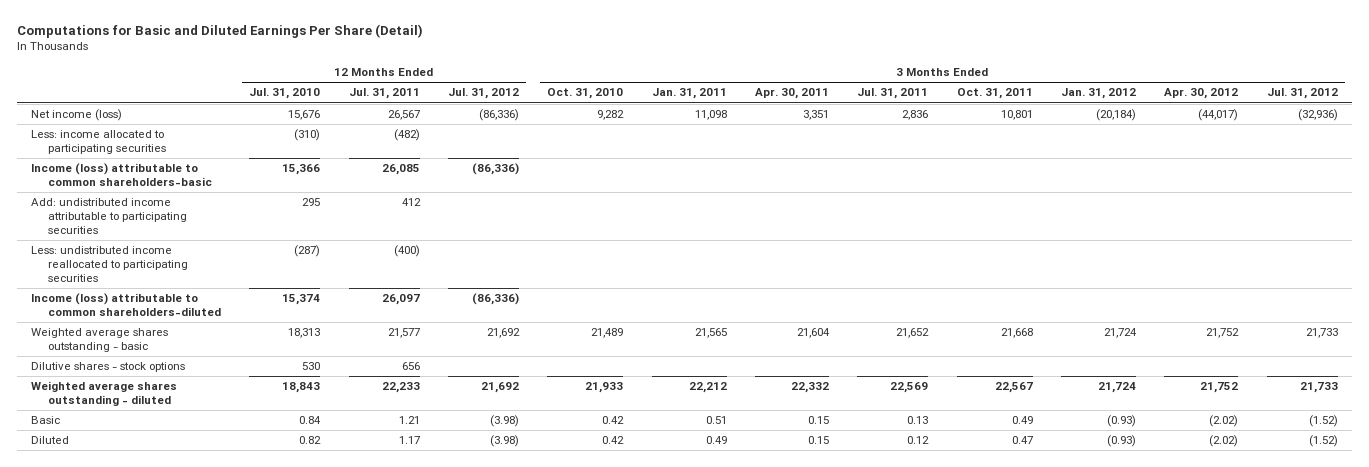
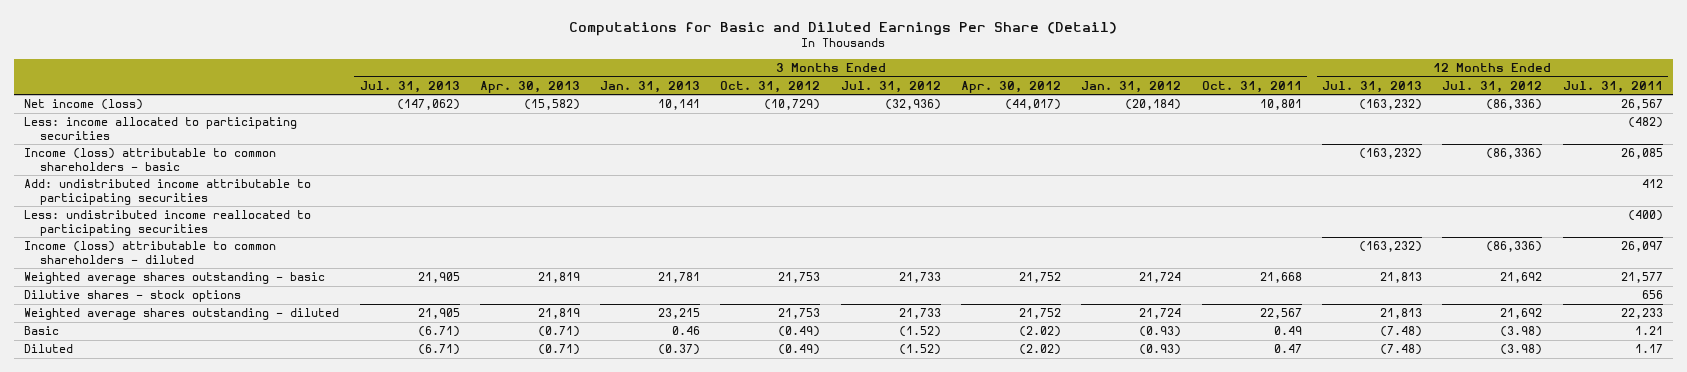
- | 12 Months Ended Jul. 31, 2010 | 12 Months Ended Jul. 31, 2011 | 12 Months Ended Jul. 31, 2012 | 3 Months Ended Oct. 31, 2010 | 3 Months Ended Jan. 31, 2011 | 3 Months Ended Apr. 30, 2011 | 3 Months Ended Jul. 31, 2011 | 3 Months Ended Oct. 31, 2011 | 3 Months Ended Jan. 31, 2012 | 3 Months Ended Apr. 30, 2012 | 3 Months Ended Jul. 31, 2012
+ | 3 Months Ended Jul. 31, 2013 | 3 Months Ended Apr. 30, 2013 | 3 Months Ended Jan. 31, 2013 | 3 Months Ended Oct. 31, 2012 | 3 Months Ended Jul. 31, 2012 | 3 Months Ended Apr. 30, 2012 | 3 Months Ended Jan. 31, 2012 | 3 Months Ended Oct. 31, 2011 | 12 Months Ended Jul. 31, 2013 | 12 Months Ended Jul. 31, 2012 | 12 Months Ended Jul. 31, 2011
- Income (loss) attributable to common shareholders-basic | 15,366 | 26,085 | (86,336) | | | | | | | |
+ Income (loss) attributable to common shareholders - basic | | | | | | | | | (163,232) | (86,336) | 26,085
- Income (loss) attributable to common shareholders-diluted | 15,374 | 26,097 | (86,336) | | | | | | | |
+ Income (loss) attributable to common shareholders - diluted | | | | | | | | | (163,232) | (86,336) | 26,097

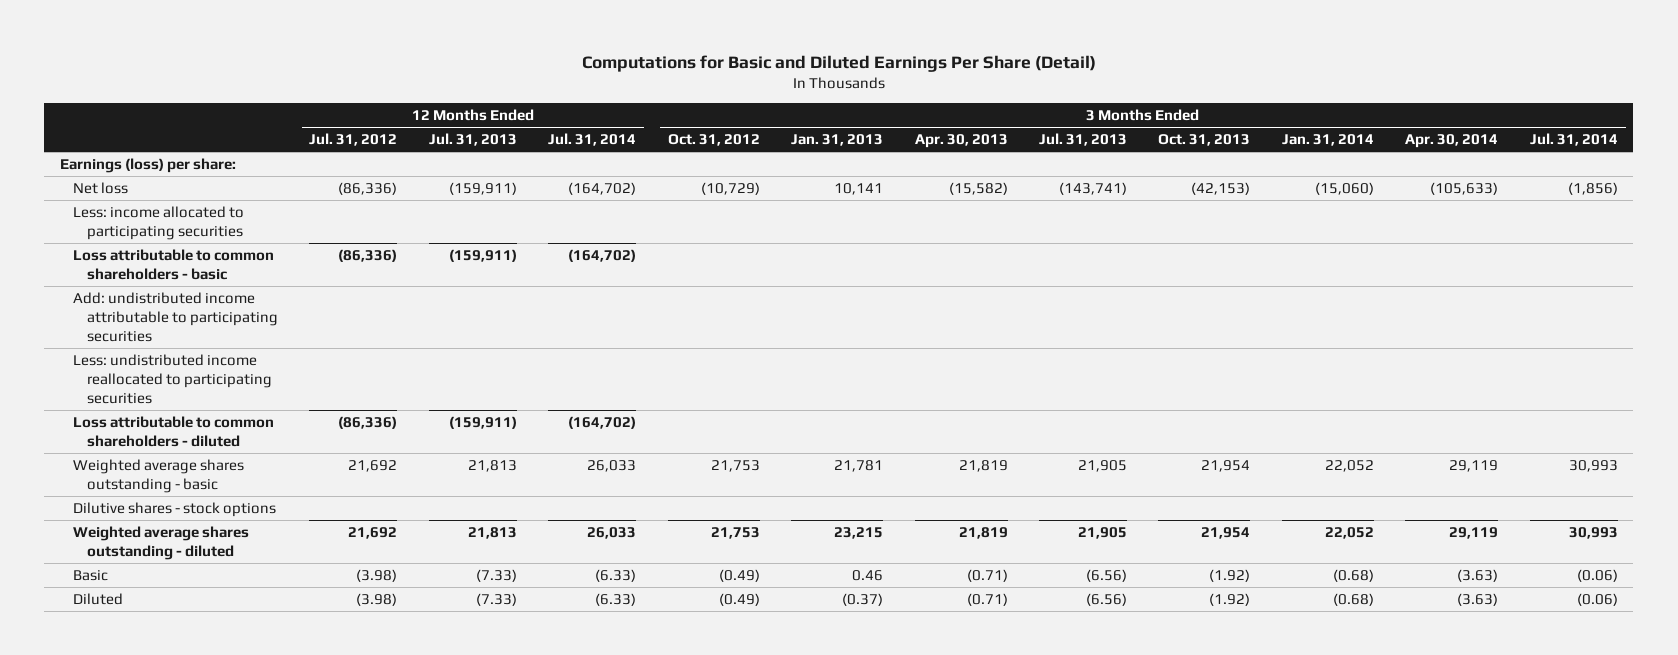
- | 3 Months Ended Jul. 31, 2013 | 3 Months Ended Apr. 30, 2013 | 3 Months Ended Jan. 31, 2013 | 3 Months Ended Oct. 31, 2012 | 3 Months Ended Jul. 31, 2012 | 3 Months Ended Apr. 30, 2012 | 3 Months Ended Jan. 31, 2012 | 3 Months Ended Oct. 31, 2011 | 12 Months Ended Jul. 31, 2013 | 12 Months Ended Jul. 31, 2012 | 12 Months Ended Jul. 31, 2011
+ | 12 Months Ended Jul. 31, 2012 | 12 Months Ended Jul. 31, 2013 | 12 Months Ended Jul. 31, 2014 | 3 Months Ended Oct. 31, 2012 | 3 Months Ended Jan. 31, 2013 | 3 Months Ended Apr. 30, 2013 | 3 Months Ended Jul. 31, 2013 | 3 Months Ended Oct. 31, 2013 | 3 Months Ended Jan. 31, 2014 | 3 Months Ended Apr. 30, 2014 | 3 Months Ended Jul. 31, 2014
- Net income (loss) | (147,062) | (15,582) | 10,141 | (10,729) | (32,936) | (44,017) | (20,184) | 10,801 | (163,232) | (86,336) | 26,567
+ Earnings (loss) per share:
+ Net loss | (86,336) | (159,911) | (164,702) | (10,729) | 10,141 | (15,582) | (143,741) | (42,153) | (15,060) | (105,633) | (1,856)
- Income (loss) attributable to common shareholders - basic | | | | | | | | | (163,232) | (86,336) | 26,085
+ Loss attributable to common shareholders - basic | (86,336) | (159,911) | (164,702) | | | | | | | |
- Income (loss) attributable to common shareholders - diluted | | | | | | | | | (163,232) | (86,336) | 26,097
+ Loss attributable to common shareholders - diluted | (86,336) | (159,911) | (164,702) | | | | | | | |
- Basic | (6.71) | (0.71) | 0.46 | (0.49) | (1.52) | (2.02) | (0.93) | 0.49 | (7.48) | (3.98) | 1.21
- Diluted | (6.71) | (0.71) | (0.37) | (0.49) | (1.52) | (2.02) | (0.93) | 0.47 | (7.48) | (3.98) | 1.17
+ Basic | (3.98) | (7.33) | (6.33) | (0.49) | 0.46 | (0.71) | (6.56) | (1.92) | (0.68) | (3.63) | (0.06)
+ Diluted | (3.98) | (7.33) | (6.33) | (0.49) | (0.37) | (0.71) | (6.56) | (1.92) | (0.68) | (3.63) | (0.06)

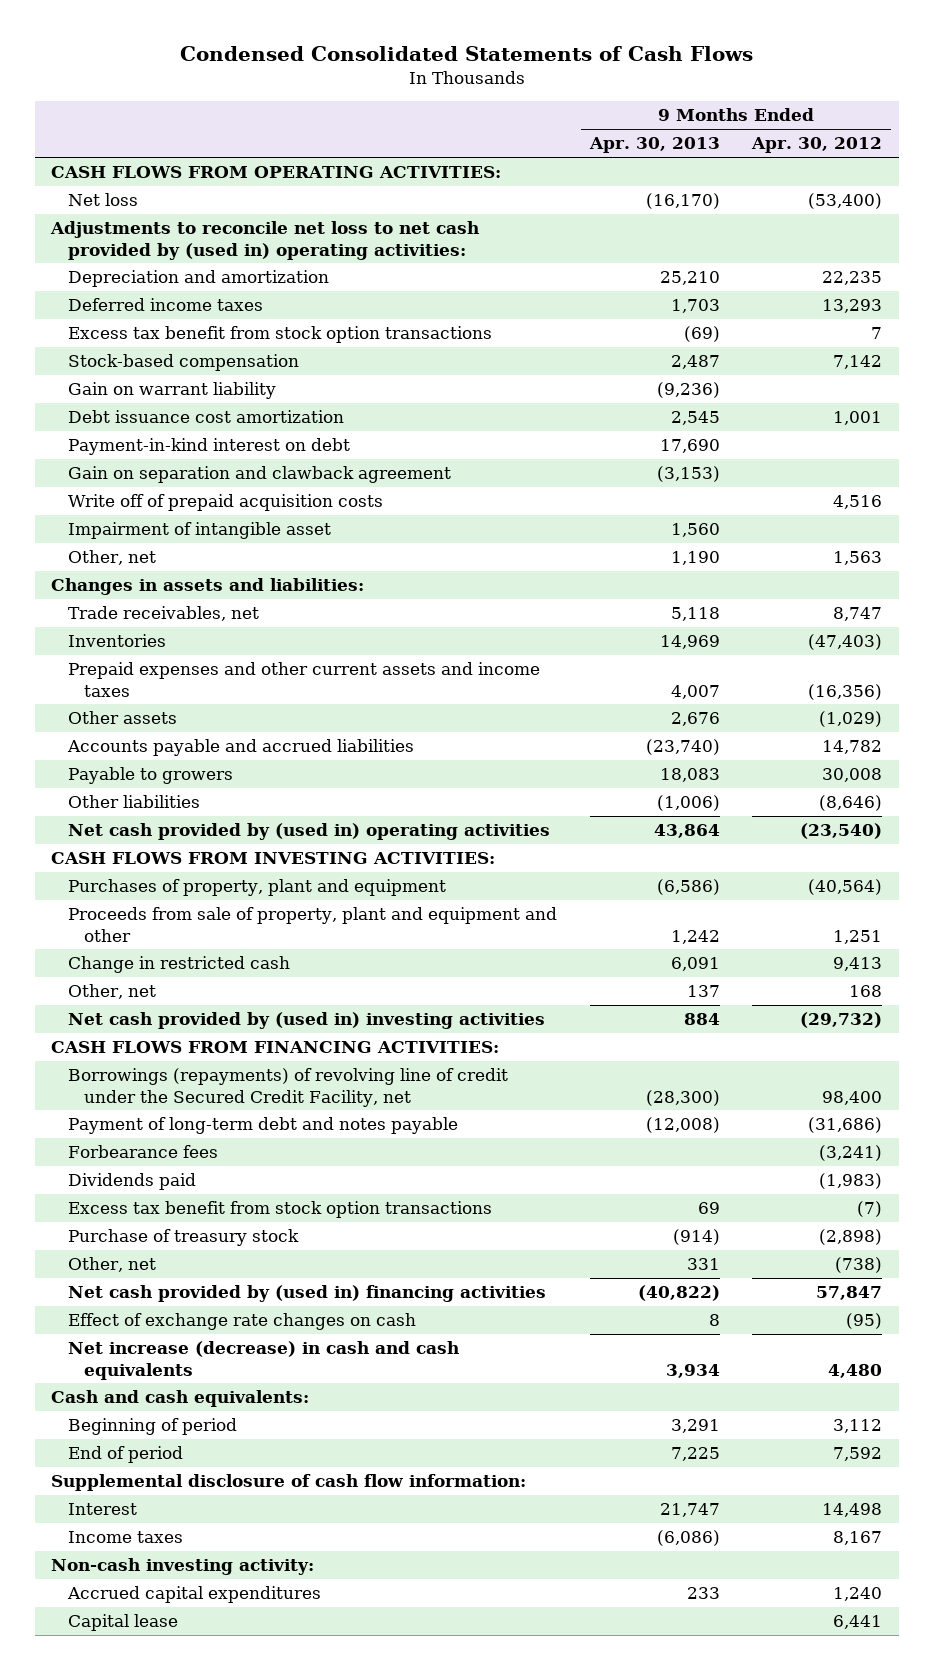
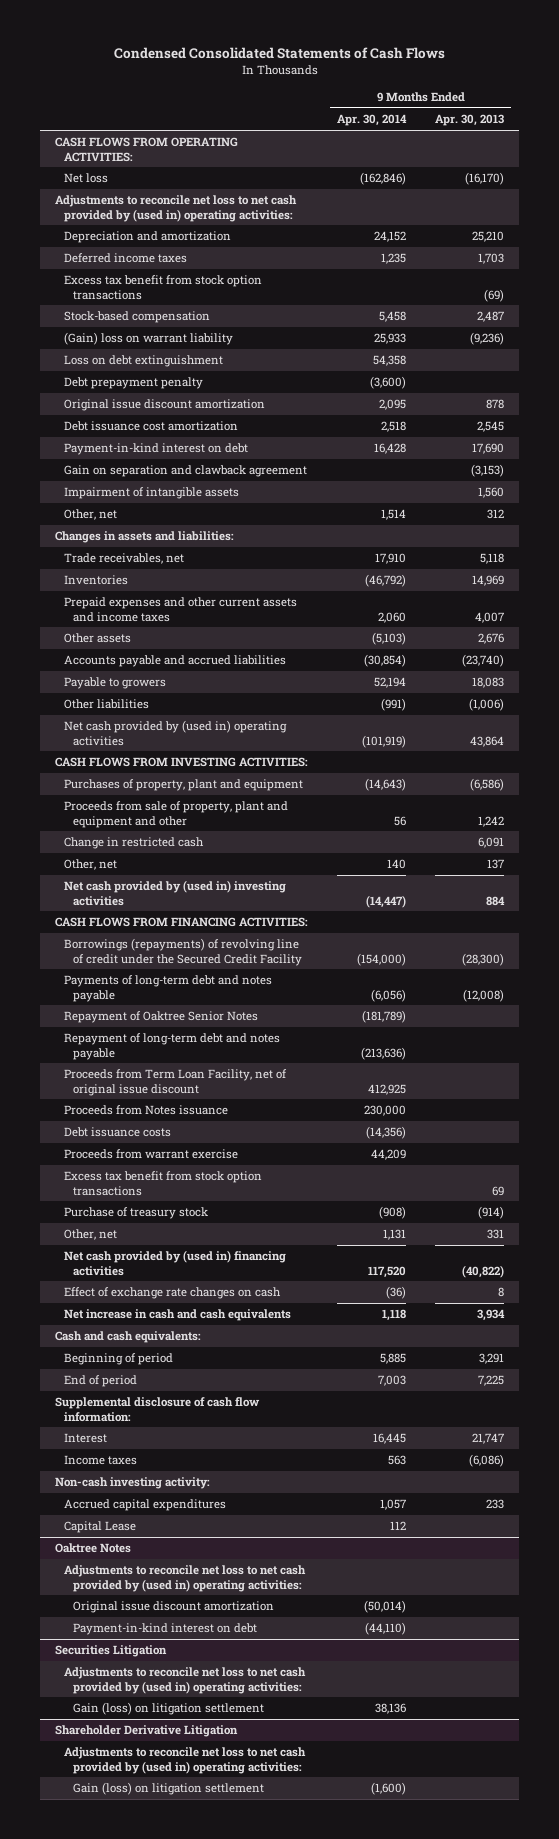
- | 9 Months Ended Apr. 30, 2013 | 9 Months Ended Apr. 30, 2012
+ | 9 Months Ended Apr. 30, 2014 | 9 Months Ended Apr. 30, 2013
- Gain on warrant liability | (9,236) |
+ (Gain) loss on warrant liability | 25,933 | (9,236)
+ Loss on debt extinguishment | 54,358 |
+ Debt prepayment penalty | (3,600) |
+ Original issue discount amortization | 2,095 | 878
- Write off of prepaid acquisition costs | | 4,516
- Impairment of intangible asset | 1,560 |
- Other, net | 1,190 | 1,563
+ Impairment of intangible assets | | 1,560
+ Other, net | 1,514 | 312
- Borrowings (repayments) of revolving line of credit under the Secured Credit Facility, net | (28,300) | 98,400
- Payment of long-term debt and notes payable | (12,008) | (31,686)
- Forbearance fees | | (3,241)
- Dividends paid | | (1,983)
+ Borrowings (repayments) of revolving line of credit under the Secured Credit Facility | (154,000) | (28,300)
+ Payments of long-term debt and notes payable | (6,056) | (12,008)
+ Repayment of Oaktree Senior Notes | (181,789) |
+ Repayment of long-term debt and notes payable | (213,636) |
+ Proceeds from Term Loan Facility, net of original issue discount | 412,925 |
+ Proceeds from Notes issuance | 230,000 |
+ Debt issuance costs | (14,356) |
+ Proceeds from warrant exercise | 44,209 |
- Net increase (decrease) in cash and cash equivalents | 3,934 | 4,480
+ Net increase in cash and cash equivalents | 1,118 | 3,934
- Capital lease | | 6,441
+ Capital Lease | 112 |
+ Oaktree Notes
+ Adjustments to reconcile net loss to net cash provided by (used in) operating activities:
+ Original issue discount amortization | (50,014) |
+ Payment-in-kind interest on debt | (44,110) |
+ Securities Litigation
+ Adjustments to reconcile net loss to net cash provided by (used in) operating activities:
+ Gain (loss) on litigation settlement | 38,136 |
+ Shareholder Derivative Litigation
+ Adjustments to reconcile net loss to net cash provided by (used in) operating activities:
+ Gain (loss) on litigation settlement | (1,600) |

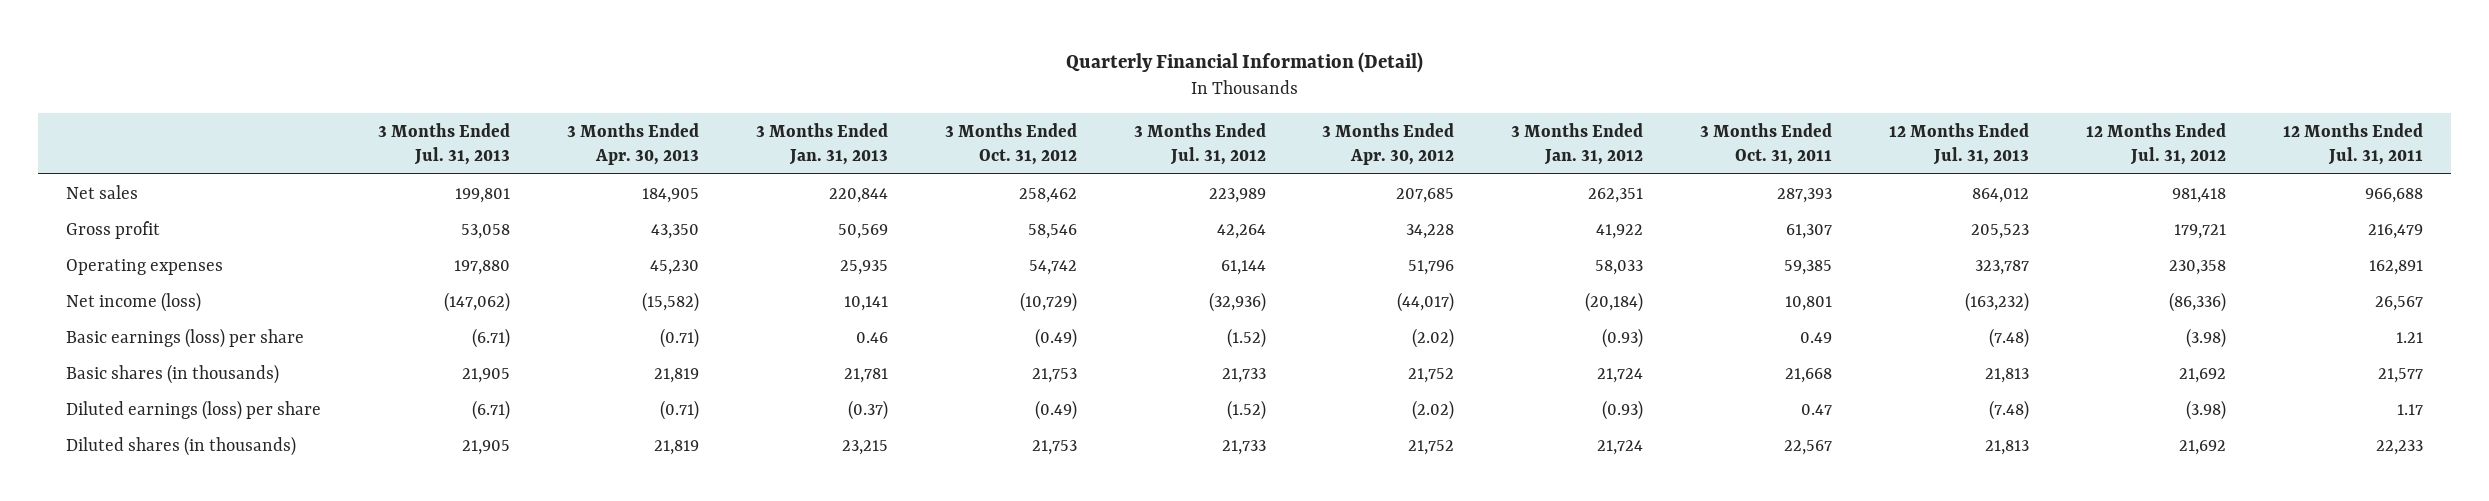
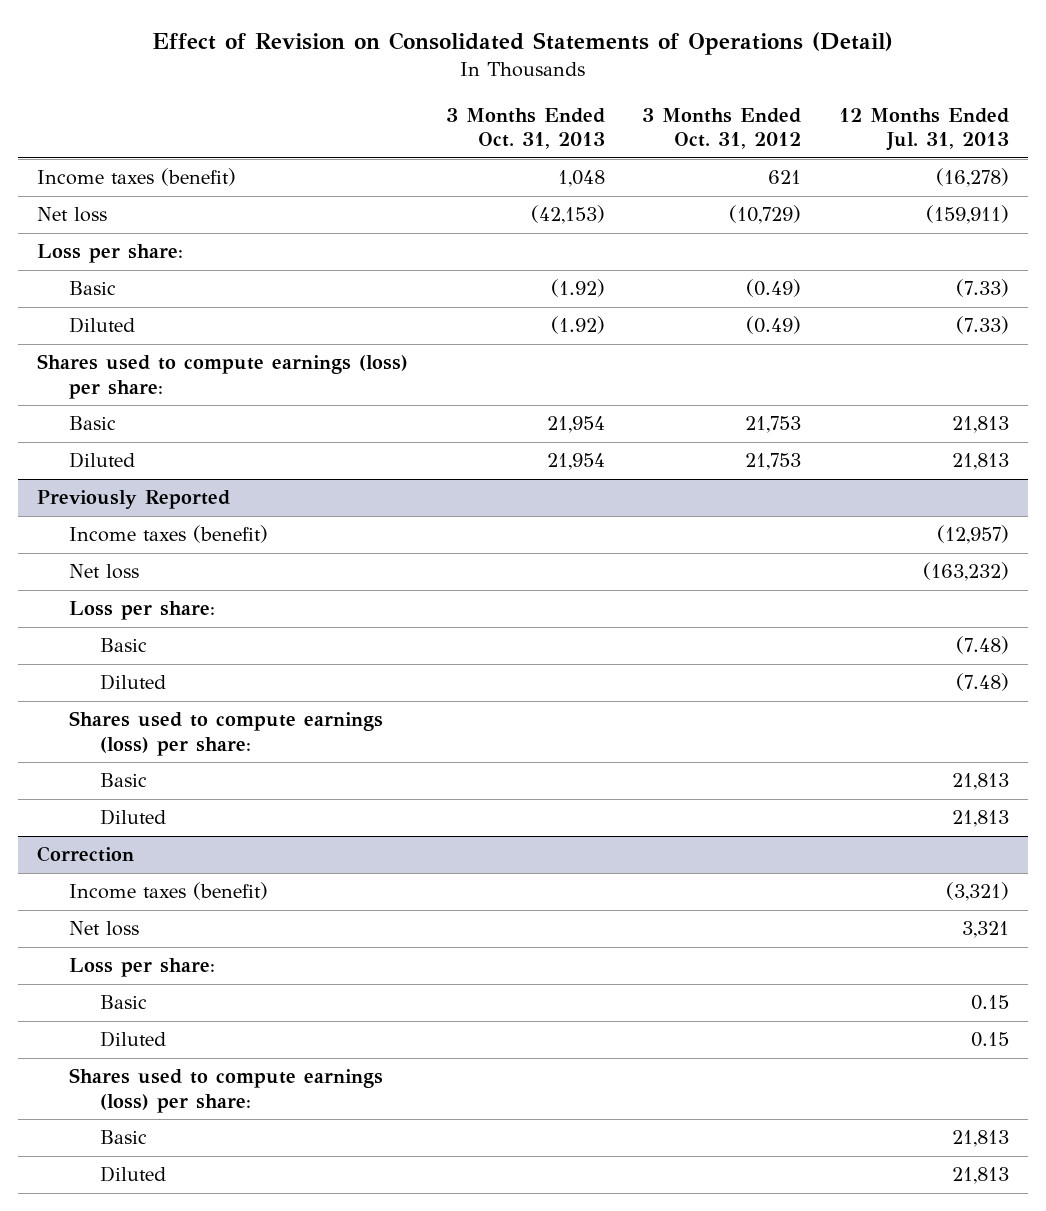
- Quarterly Financial Information (Detail)
+ Effect of Revision on Consolidated Statements of Operations (Detail)
- | 3 Months Ended Jul. 31, 2013 | 3 Months Ended Apr. 30, 2013 | 3 Months Ended Jan. 31, 2013 | 3 Months Ended Oct. 31, 2012 | 3 Months Ended Jul. 31, 2012 | 3 Months Ended Apr. 30, 2012 | 3 Months Ended Jan. 31, 2012 | 3 Months Ended Oct. 31, 2011 | 12 Months Ended Jul. 31, 2013 | 12 Months Ended Jul. 31, 2012 | 12 Months Ended Jul. 31, 2011
+ | 3 Months Ended Oct. 31, 2013 | 3 Months Ended Oct. 31, 2012 | 12 Months Ended Jul. 31, 2013
- Net sales | 199,801 | 184,905 | 220,844 | 258,462 | 223,989 | 207,685 | 262,351 | 287,393 | 864,012 | 981,418 | 966,688
- Gross profit | 53,058 | 43,350 | 50,569 | 58,546 | 42,264 | 34,228 | 41,922 | 61,307 | 205,523 | 179,721 | 216,479
- Operating expenses | 197,880 | 45,230 | 25,935 | 54,742 | 61,144 | 51,796 | 58,033 | 59,385 | 323,787 | 230,358 | 162,891
- Net income (loss) | (147,062) | (15,582) | 10,141 | (10,729) | (32,936) | (44,017) | (20,184) | 10,801 | (163,232) | (86,336) | 26,567
- Basic earnings (loss) per share | (6.71) | (0.71) | 0.46 | (0.49) | (1.52) | (2.02) | (0.93) | 0.49 | (7.48) | (3.98) | 1.21
- Basic shares (in thousands) | 21,905 | 21,819 | 21,781 | 21,753 | 21,733 | 21,752 | 21,724 | 21,668 | 21,813 | 21,692 | 21,577
- Diluted earnings (loss) per share | (6.71) | (0.71) | (0.37) | (0.49) | (1.52) | (2.02) | (0.93) | 0.47 | (7.48) | (3.98) | 1.17
- Diluted shares (in thousands) | 21,905 | 21,819 | 23,215 | 21,753 | 21,733 | 21,752 | 21,724 | 22,567 | 21,813 | 21,692 | 22,233
+ Income taxes (benefit) | 1,048 | 621 | (16,278)
+ Net loss | (42,153) | (10,729) | (159,911)
+ Loss per share:
+ Basic | (1.92) | (0.49) | (7.33)
+ Diluted | (1.92) | (0.49) | (7.33)
+ Shares used to compute earnings (loss) per share:
+ Basic | 21,954 | 21,753 | 21,813
+ Diluted | 21,954 | 21,753 | 21,813
+ Previously Reported
+ Income taxes (benefit) | | | (12,957)
+ Net loss | | | (163,232)
+ Loss per share:
+ Basic | | | (7.48)
+ Diluted | | | (7.48)
+ Shares used to compute earnings (loss) per share:
+ Basic | | | 21,813
+ Diluted | | | 21,813
+ Correction
+ Income taxes (benefit) | | | (3,321)
+ Net loss | | | 3,321
+ Loss per share:
+ Basic | | | 0.15
+ Diluted | | | 0.15
+ Shares used to compute earnings (loss) per share:
+ Basic | | | 21,813
+ Diluted | | | 21,813

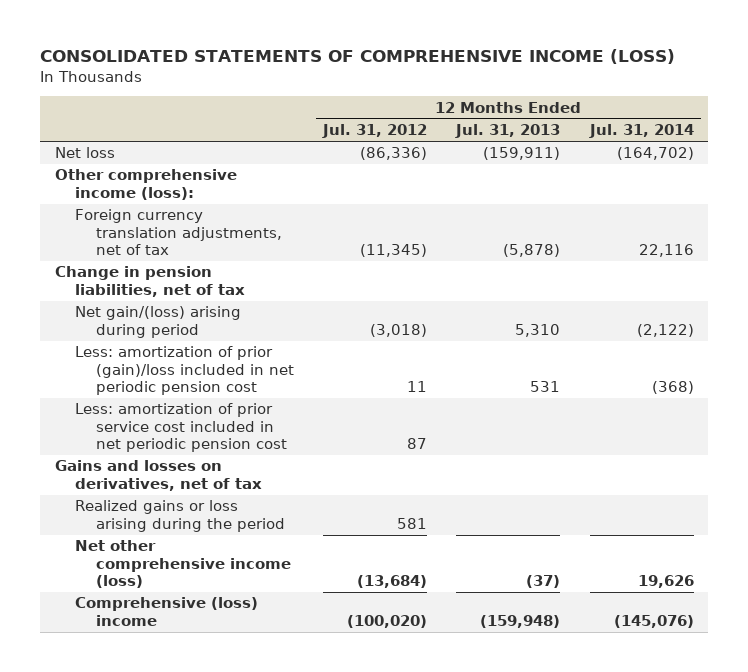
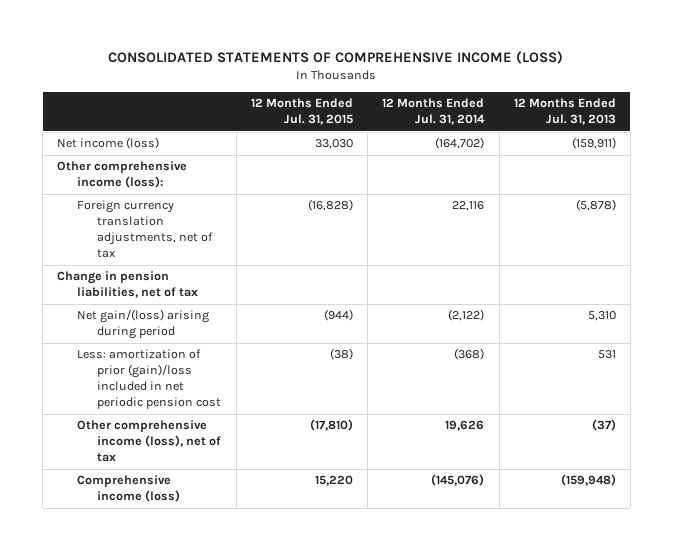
- | 12 Months Ended Jul. 31, 2012 | 12 Months Ended Jul. 31, 2013 | 12 Months Ended Jul. 31, 2014
+ | 12 Months Ended Jul. 31, 2015 | 12 Months Ended Jul. 31, 2014 | 12 Months Ended Jul. 31, 2013
- Net loss | (86,336) | (159,911) | (164,702)
+ Net income (loss) | 33,030 | (164,702) | (159,911)
- Less: amortization of prior service cost included in net periodic pension cost | 87 | |
- Gains and losses on derivatives, net of tax
- Realized gains or loss arising during the period | 581 | |
- Net other comprehensive income (loss) | (13,684) | (37) | 19,626
- Comprehensive (loss) income | (100,020) | (159,948) | (145,076)
+ Other comprehensive income (loss), net of tax | (17,810) | 19,626 | (37)
+ Comprehensive income (loss) | 15,220 | (145,076) | (159,948)

